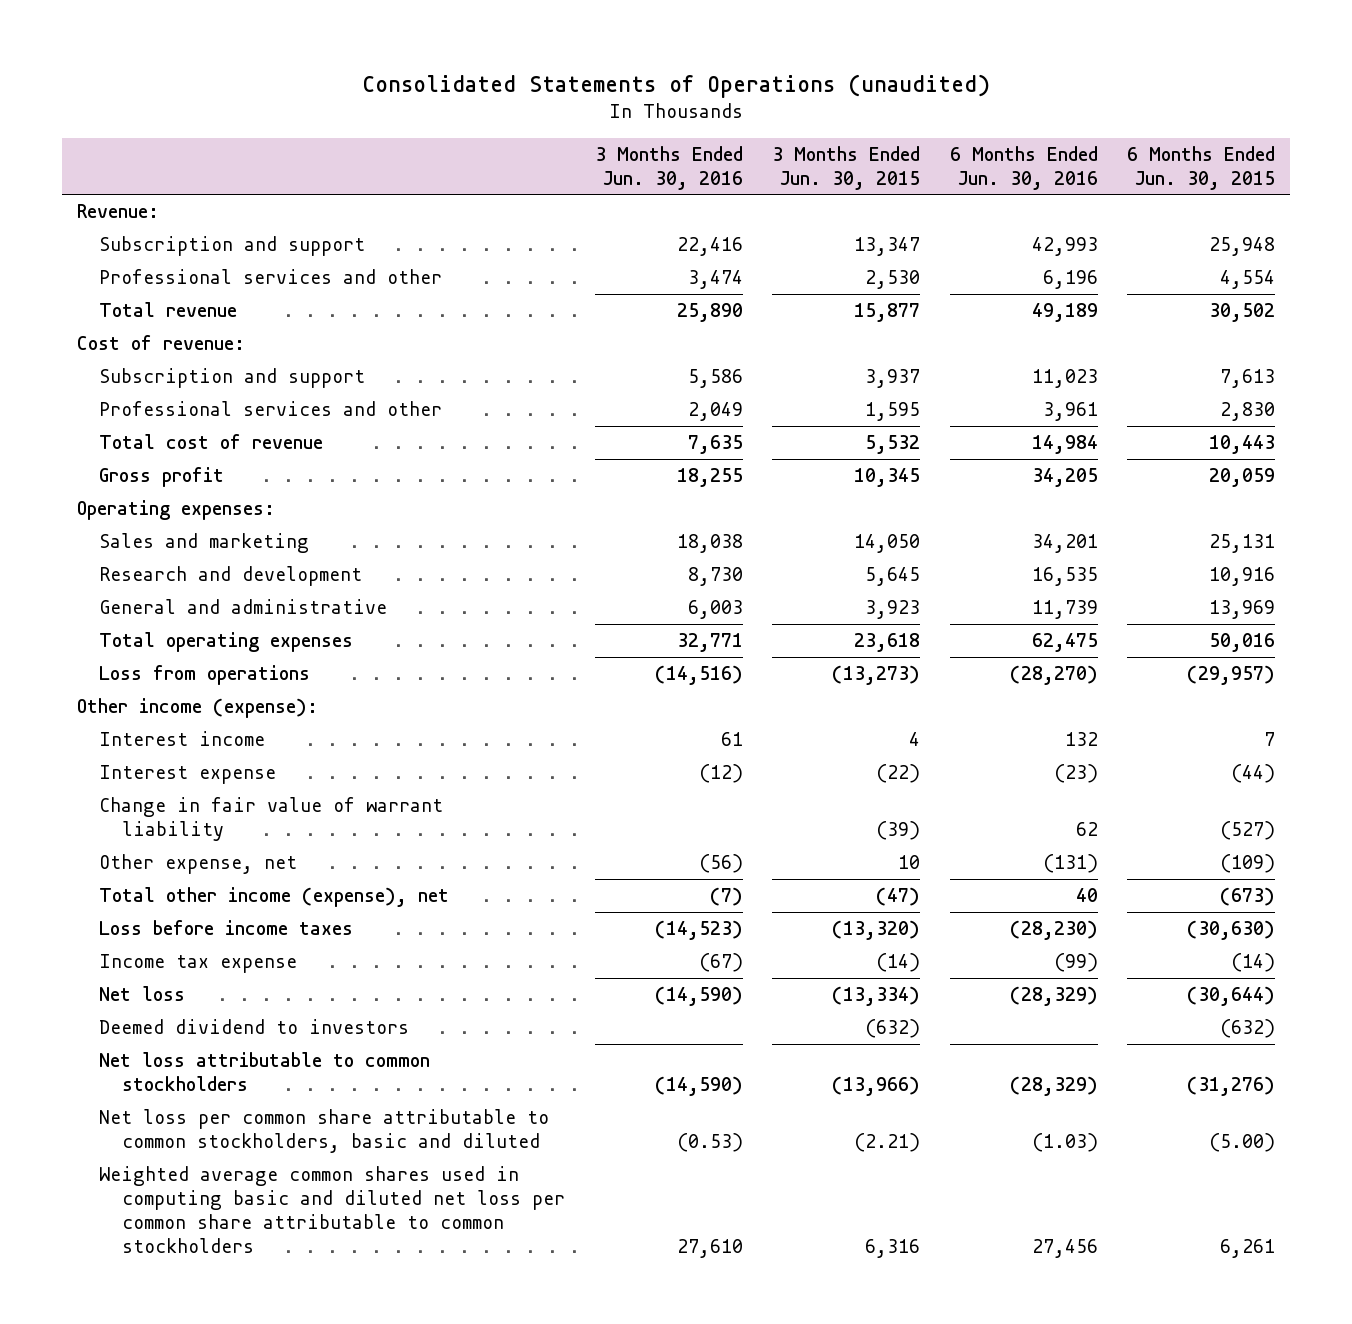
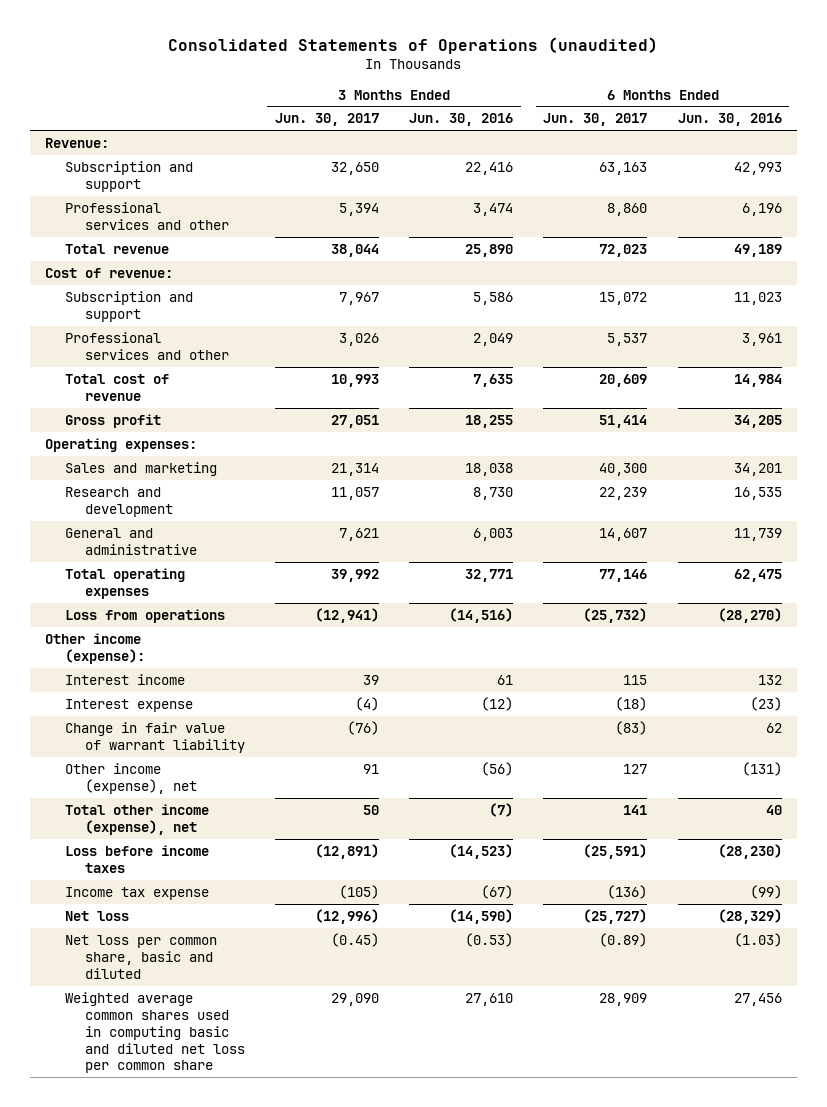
- | 3 Months Ended Jun. 30, 2016 | 3 Months Ended Jun. 30, 2015 | 6 Months Ended Jun. 30, 2016 | 6 Months Ended Jun. 30, 2015
+ | 3 Months Ended Jun. 30, 2017 | 3 Months Ended Jun. 30, 2016 | 6 Months Ended Jun. 30, 2017 | 6 Months Ended Jun. 30, 2016
- Other expense, net | (56) | 10 | (131) | (109)
+ Other income (expense), net | 91 | (56) | 127 | (131)
- Deemed dividend to investors | | (632) | | (632)
- Net loss attributable to common stockholders | (14,590) | (13,966) | (28,329) | (31,276)
- Net loss per common share attributable to common stockholders, basic and diluted | (0.53) | (2.21) | (1.03) | (5.00)
- Weighted average common shares used in computing basic and diluted net loss per common share attributable to common stockholders | 27,610 | 6,316 | 27,456 | 6,261
+ Net loss per common share, basic and diluted | (0.45) | (0.53) | (0.89) | (1.03)
+ Weighted average common shares used in computing basic and diluted net loss per common share | 29,090 | 27,610 | 28,909 | 27,456

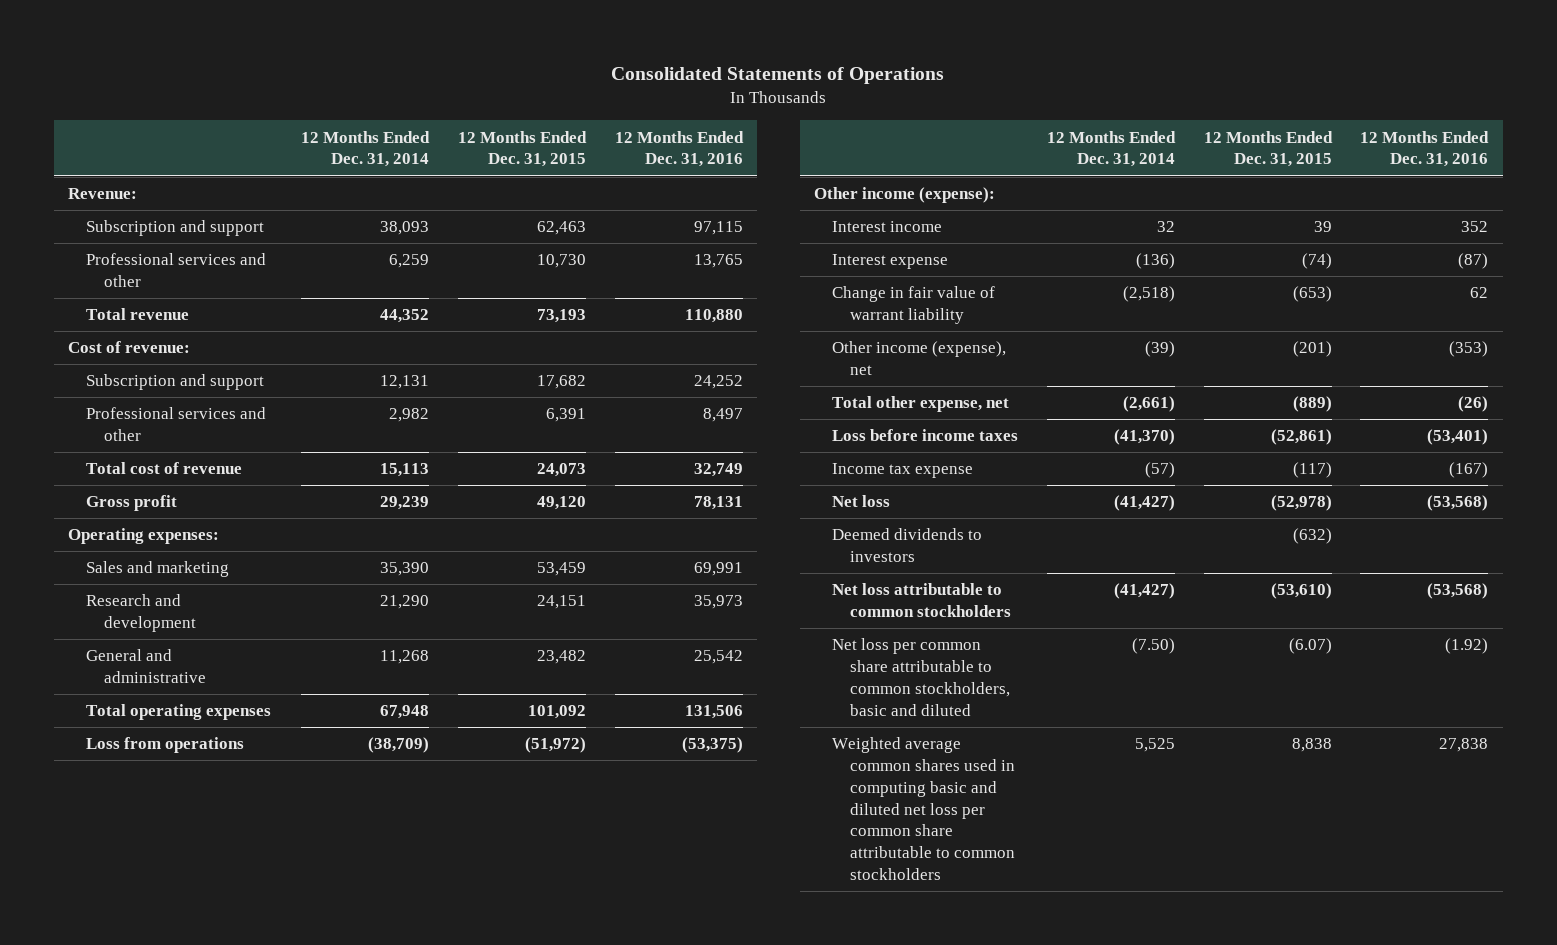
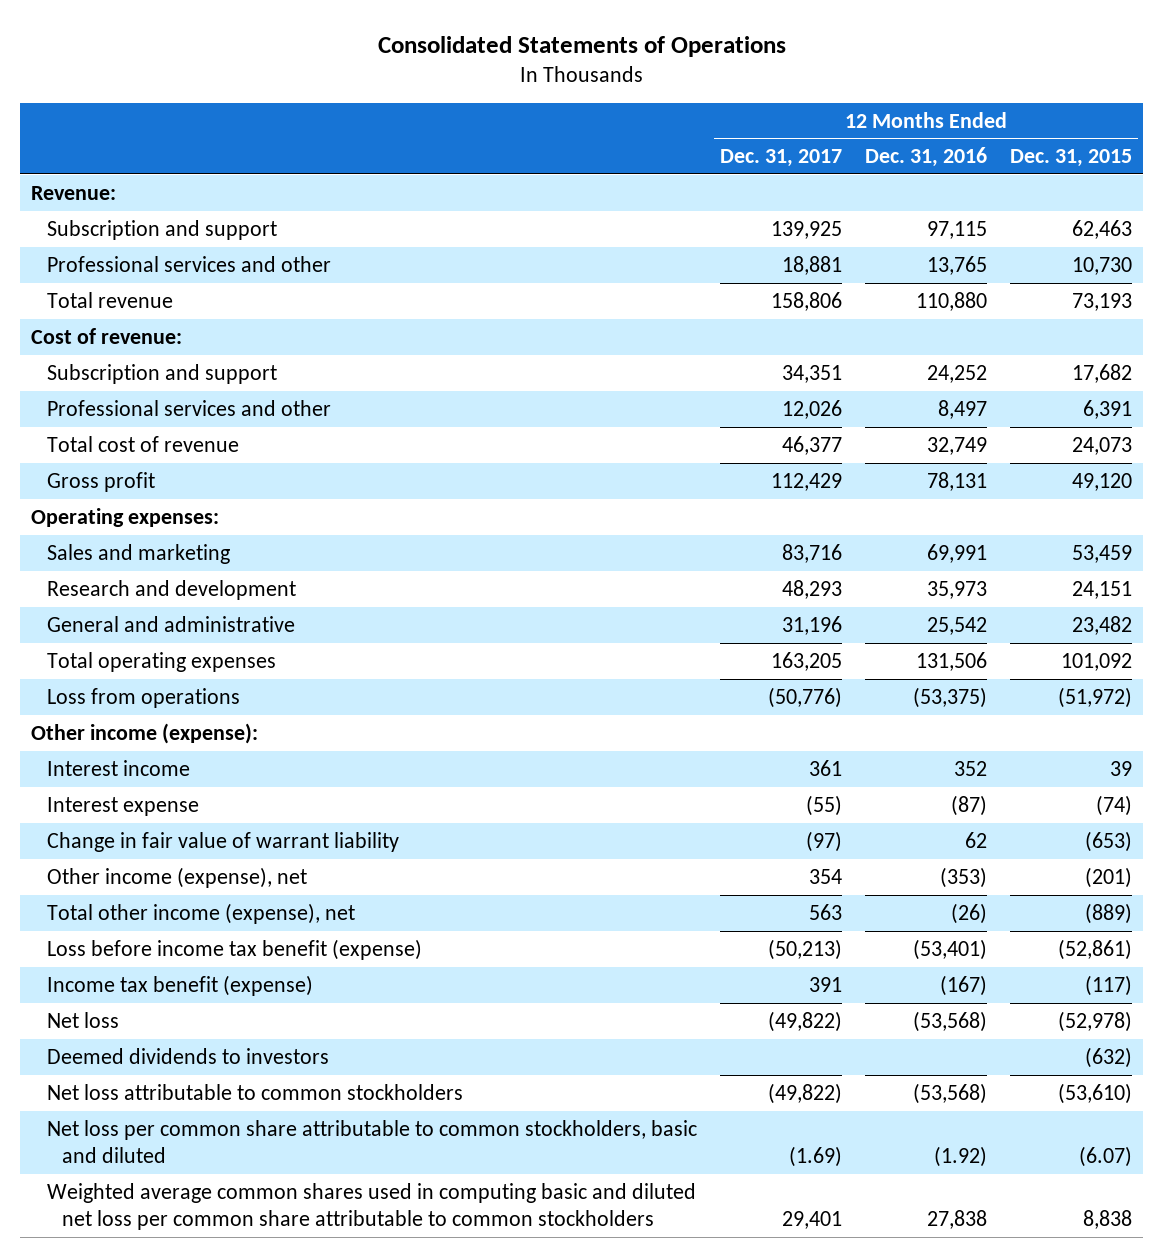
- | 12 Months Ended Dec. 31, 2014 | 12 Months Ended Dec. 31, 2015 | 12 Months Ended Dec. 31, 2016
+ | 12 Months Ended Dec. 31, 2017 | 12 Months Ended Dec. 31, 2016 | 12 Months Ended Dec. 31, 2015
- Total other expense, net | (2,661) | (889) | (26)
- Loss before income taxes | (41,370) | (52,861) | (53,401)
- Income tax expense | (57) | (117) | (167)
+ Total other income (expense), net | 563 | (26) | (889)
+ Loss before income tax benefit (expense) | (50,213) | (53,401) | (52,861)
+ Income tax benefit (expense) | 391 | (167) | (117)

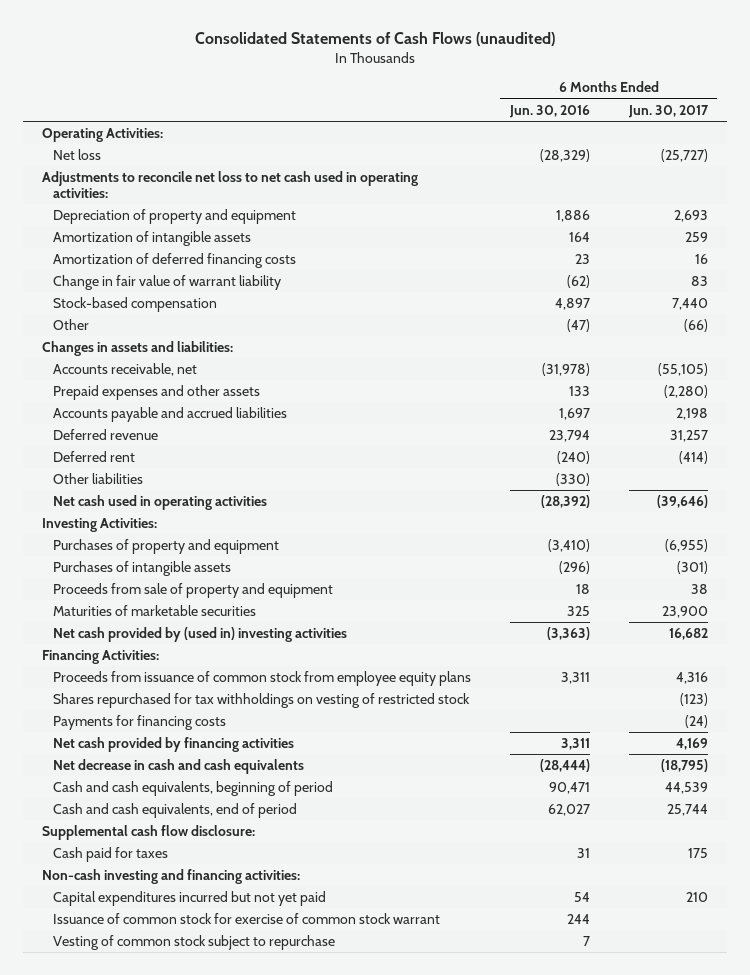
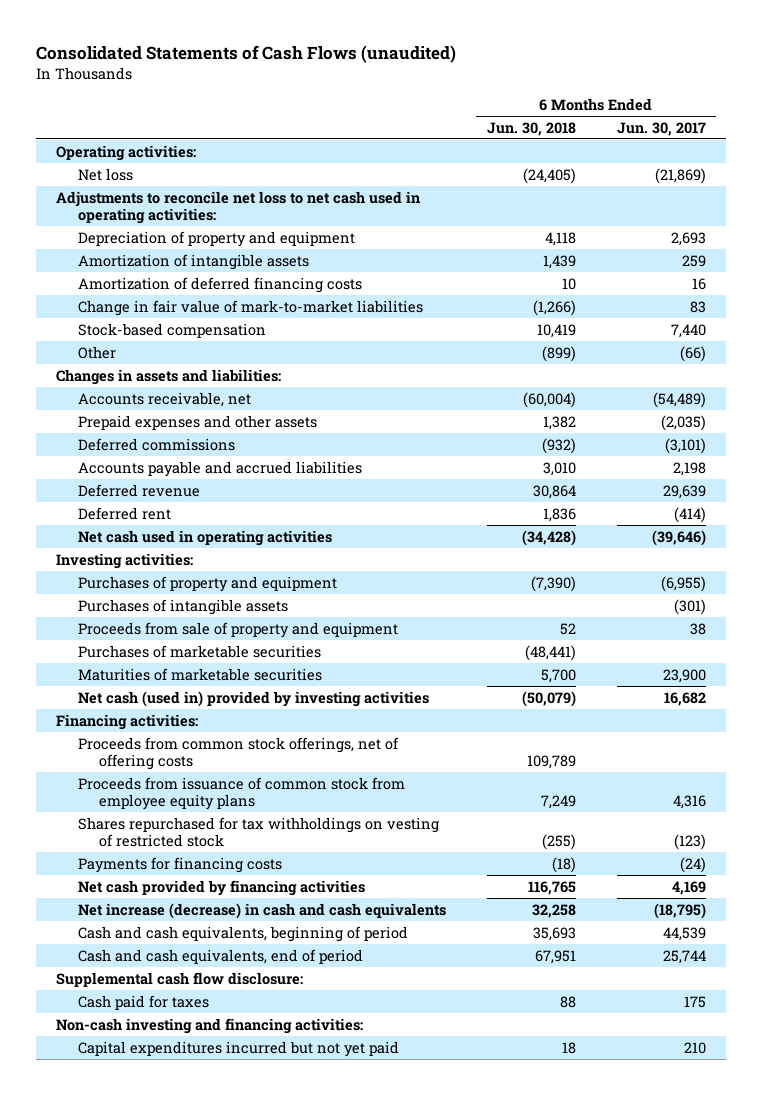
- | 6 Months Ended Jun. 30, 2016 | 6 Months Ended Jun. 30, 2017
+ | 6 Months Ended Jun. 30, 2018 | 6 Months Ended Jun. 30, 2017
- Operating Activities:
- Net loss | (28,329) | (25,727)
+ Operating activities:
+ Net loss | (24,405) | (21,869)
- Change in fair value of warrant liability | (62) | 83
+ Change in fair value of mark-to-market liabilities | (1,266) | 83
- Accounts receivable, net | (31,978) | (55,105)
- Prepaid expenses and other assets | 133 | (2,280)
+ Accounts receivable, net | (60,004) | (54,489)
+ Prepaid expenses and other assets | 1,382 | (2,035)
+ Deferred commissions | (932) | (3,101)
- Deferred revenue | 23,794 | 31,257
+ Deferred revenue | 30,864 | 29,639
- Other liabilities | (330) |
- Investing Activities:
+ Investing activities:
+ Purchases of marketable securities | (48,441) |
- Net cash provided by (used in) investing activities | (3,363) | 16,682
- Financing Activities:
+ Net cash (used in) provided by investing activities | (50,079) | 16,682
+ Financing activities:
+ Proceeds from common stock offerings, net of offering costs | 109,789 |
- Net decrease in cash and cash equivalents | (28,444) | (18,795)
+ Net increase (decrease) in cash and cash equivalents | 32,258 | (18,795)
- Issuance of common stock for exercise of common stock warrant | 244 |
- Vesting of common stock subject to repurchase | 7 |

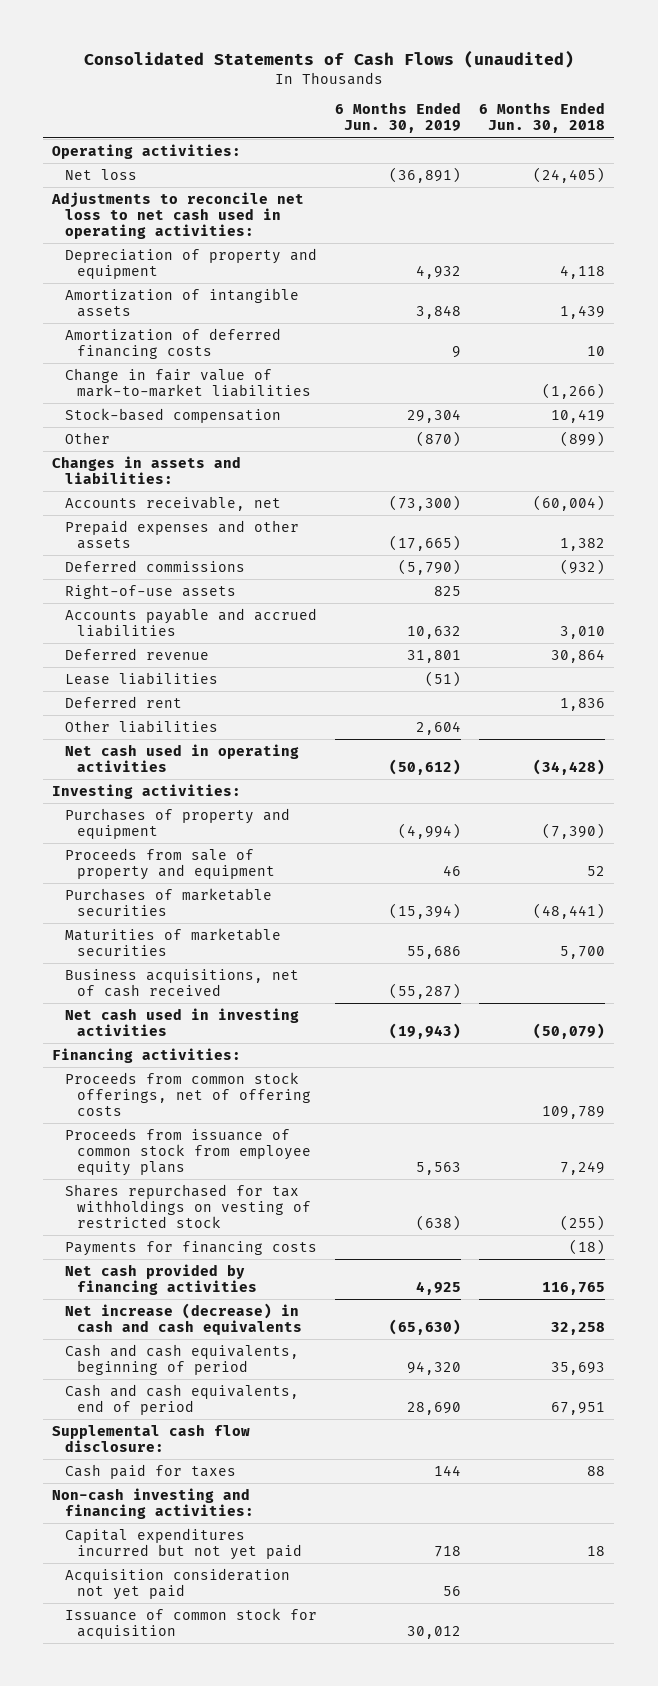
- | 6 Months Ended Jun. 30, 2018 | 6 Months Ended Jun. 30, 2017
+ | 6 Months Ended Jun. 30, 2019 | 6 Months Ended Jun. 30, 2018
+ Right-of-use assets | 825 |
+ Lease liabilities | (51) |
+ Other liabilities | 2,604 |
- Purchases of intangible assets | | (301)
- Net cash (used in) provided by investing activities | (50,079) | 16,682
+ Business acquisitions, net of cash received | (55,287) |
+ Net cash used in investing activities | (19,943) | (50,079)
+ Acquisition consideration not yet paid | 56 |
+ Issuance of common stock for acquisition | 30,012 |

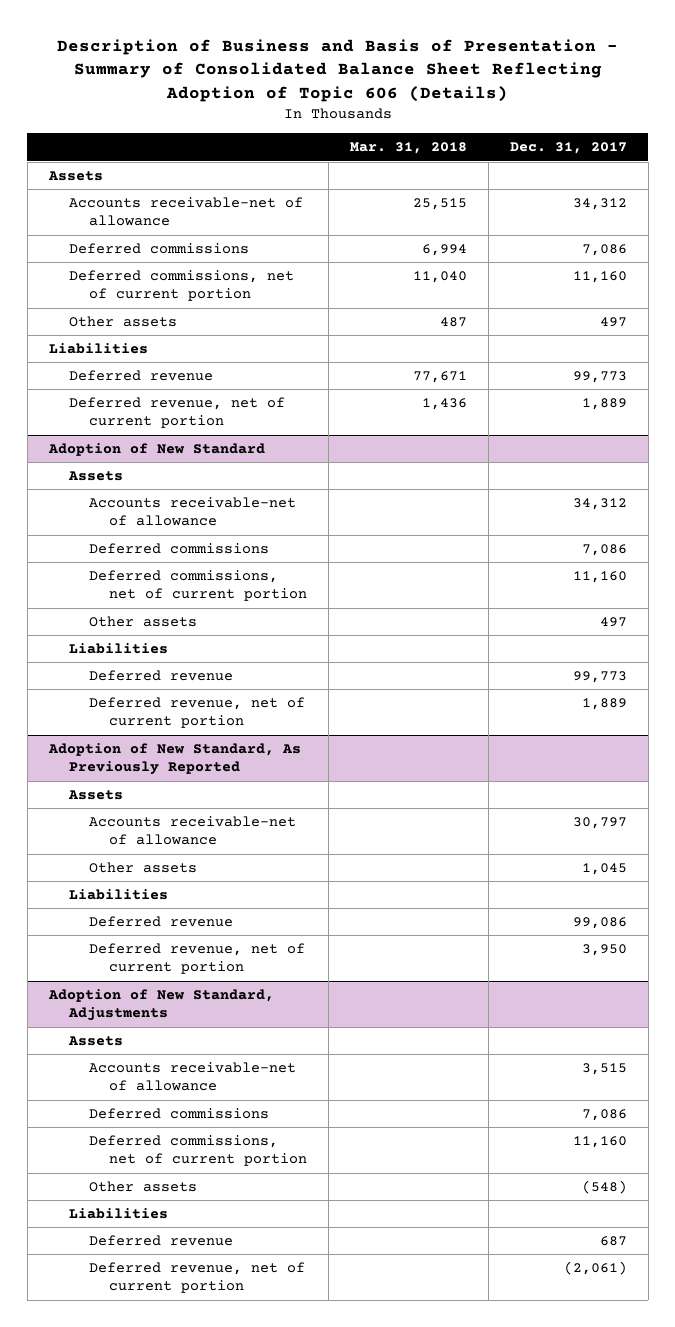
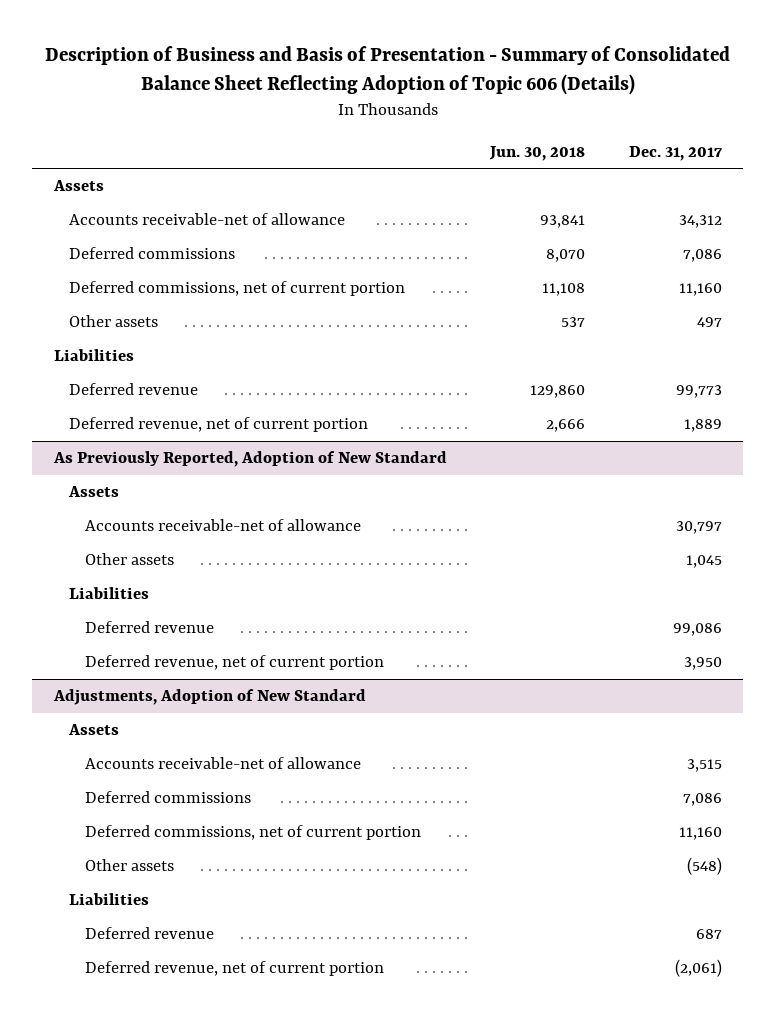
- | Mar. 31, 2018 | Dec. 31, 2017
+ | Jun. 30, 2018 | Dec. 31, 2017
- Adoption of New Standard
- Assets
- Accounts receivable-net of allowance | | 34,312
- Deferred commissions | | 7,086
- Deferred commissions, net of current portion | | 11,160
- Other assets | | 497
- Liabilities
- Deferred revenue | | 99,773
- Deferred revenue, net of current portion | | 1,889
- Adoption of New Standard, As Previously Reported
+ As Previously Reported, Adoption of New Standard
- Adoption of New Standard, Adjustments
+ Adjustments, Adoption of New Standard

